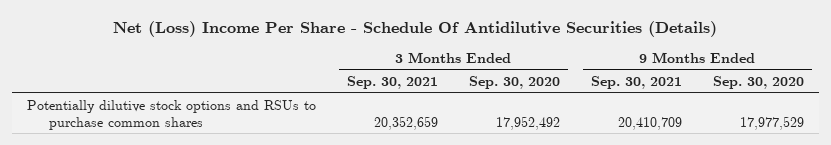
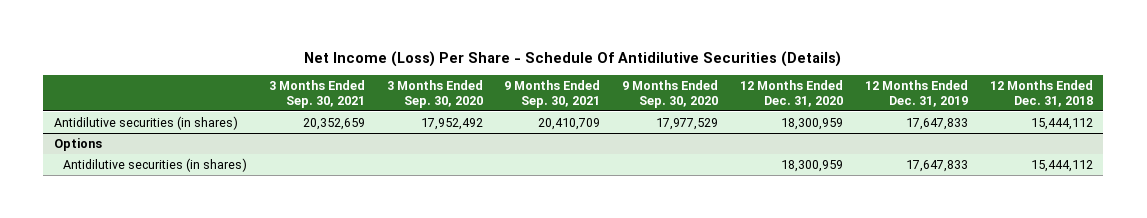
- Net (Loss) Income Per Share - Schedule Of Antidilutive Securities (Details)
+ Net Income (Loss) Per Share - Schedule Of Antidilutive Securities (Details)
- | 3 Months Ended Sep. 30, 2021 | 3 Months Ended Sep. 30, 2020 | 9 Months Ended Sep. 30, 2021 | 9 Months Ended Sep. 30, 2020
+ | 3 Months Ended Sep. 30, 2021 | 3 Months Ended Sep. 30, 2020 | 9 Months Ended Sep. 30, 2021 | 9 Months Ended Sep. 30, 2020 | 12 Months Ended Dec. 31, 2020 | 12 Months Ended Dec. 31, 2019 | 12 Months Ended Dec. 31, 2018
- Potentially dilutive stock options and RSUs to purchase common shares | 20,352,659 | 17,952,492 | 20,410,709 | 17,977,529
+ Antidilutive securities (in shares) | 20,352,659 | 17,952,492 | 20,410,709 | 17,977,529 | 18,300,959 | 17,647,833 | 15,444,112
+ Options
+ Antidilutive securities (in shares) | | | | | 18,300,959 | 17,647,833 | 15,444,112

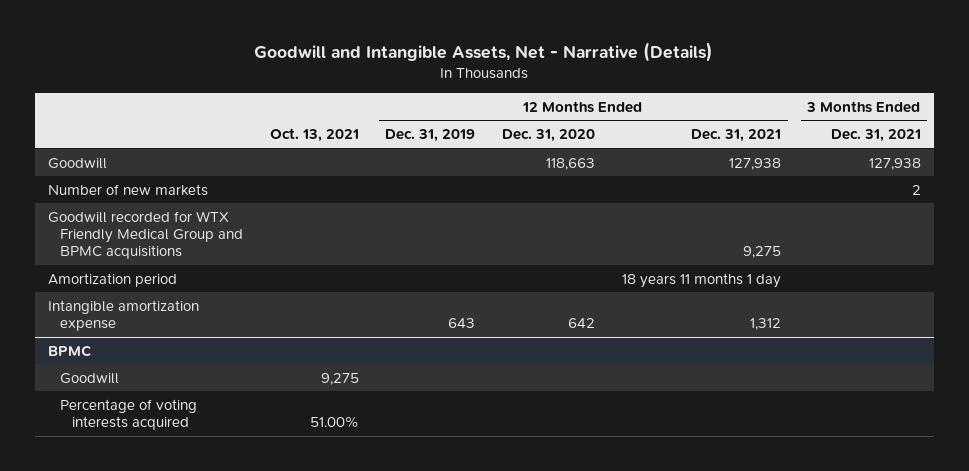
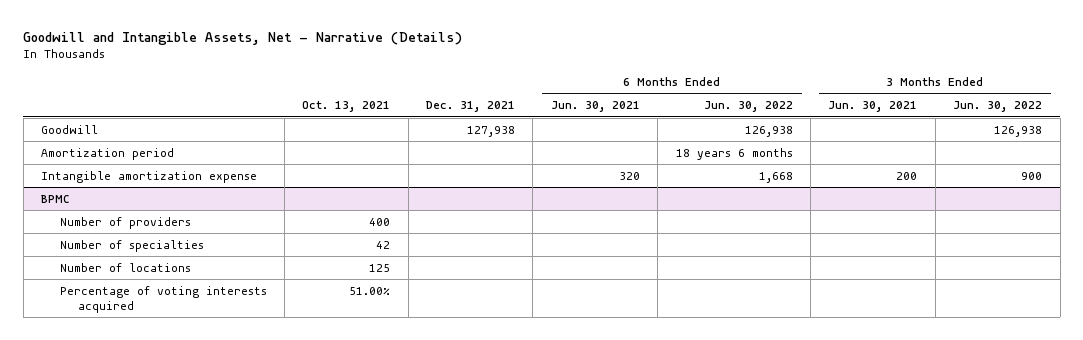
- | Oct. 13, 2021 | 12 Months Ended Dec. 31, 2019 | 12 Months Ended Dec. 31, 2020 | 12 Months Ended Dec. 31, 2021 | 3 Months Ended Dec. 31, 2021
+ | Oct. 13, 2021 | Dec. 31, 2021 | 6 Months Ended Jun. 30, 2021 | 6 Months Ended Jun. 30, 2022 | 3 Months Ended Jun. 30, 2021 | 3 Months Ended Jun. 30, 2022
- Number of new markets | | | | | 2
- Goodwill recorded for WTX Friendly Medical Group and BPMC acquisitions | | | | 9,275 |
@ BPMC
- Goodwill | 9,275 | | | |
+ Number of providers | 400 | | | | |
+ Number of specialties | 42 | | | | |
+ Number of locations | 125 | | | | |

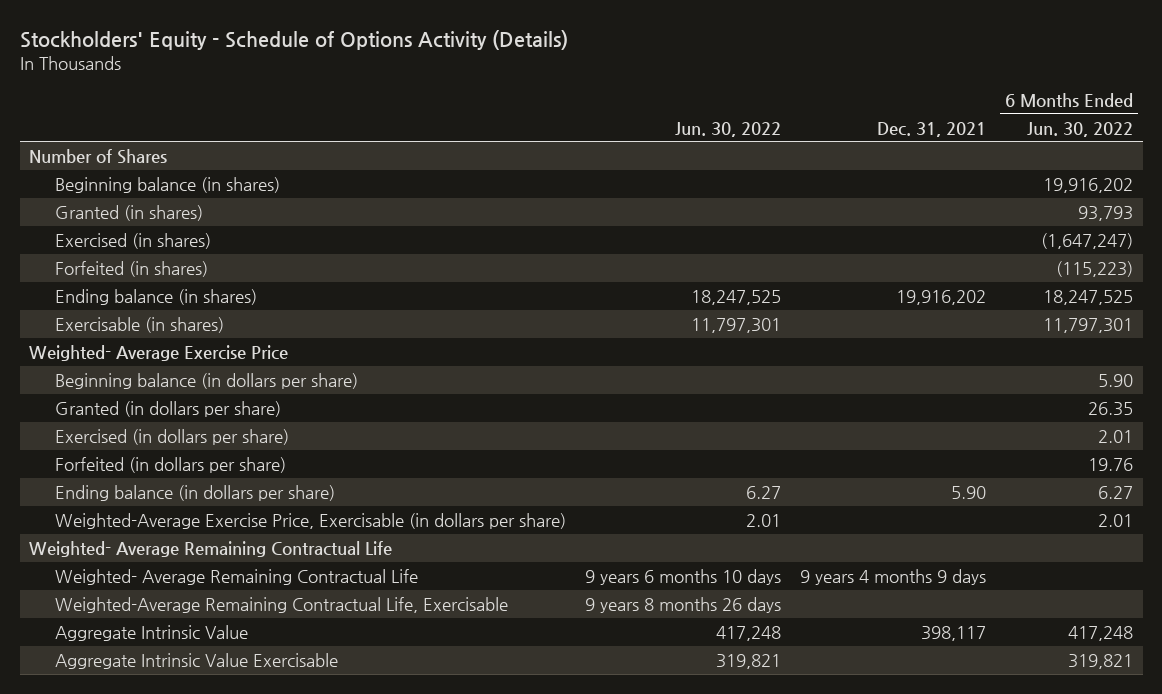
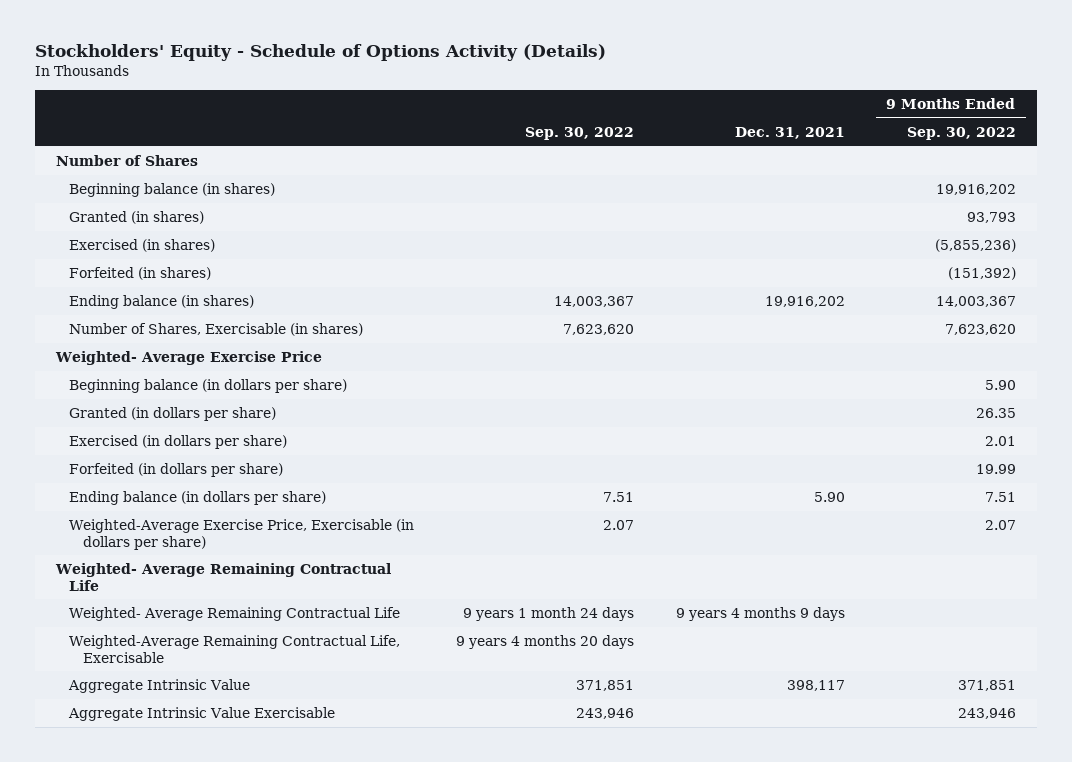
- | Jun. 30, 2022 | Dec. 31, 2021 | 6 Months Ended Jun. 30, 2022
+ | Sep. 30, 2022 | Dec. 31, 2021 | 9 Months Ended Sep. 30, 2022
- Exercisable (in shares) | 11,797,301 | | 11,797,301
+ Number of Shares, Exercisable (in shares) | 7,623,620 | | 7,623,620

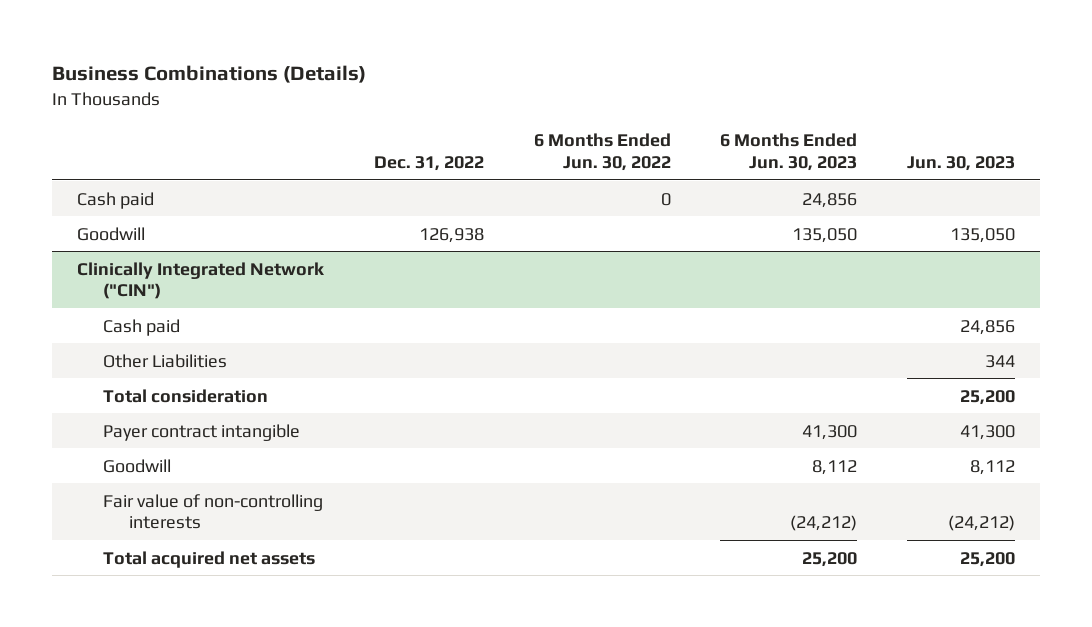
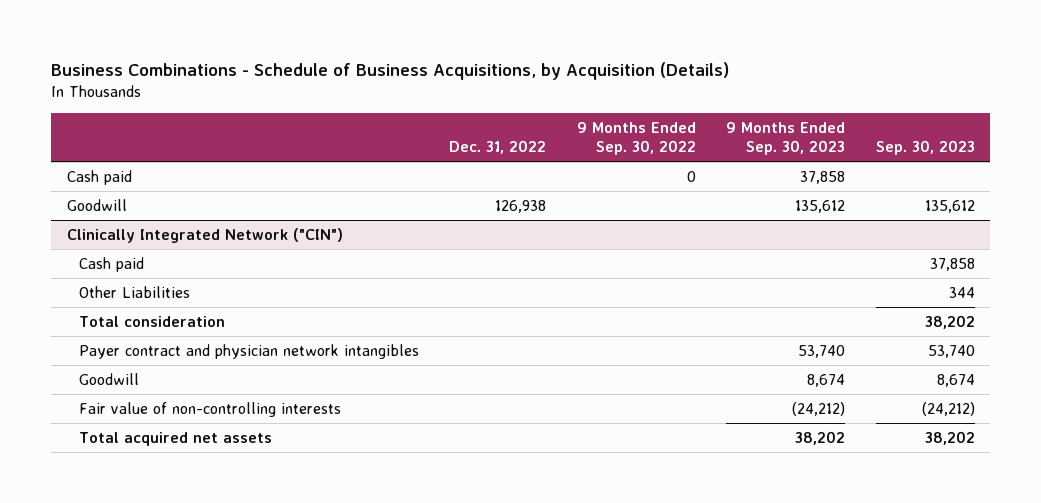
- Business Combinations (Details)
+ Business Combinations - Schedule of Business Acquisitions, by Acquisition (Details)
- | Dec. 31, 2022 | 6 Months Ended Jun. 30, 2022 | 6 Months Ended Jun. 30, 2023 | Jun. 30, 2023
+ | Dec. 31, 2022 | 9 Months Ended Sep. 30, 2022 | 9 Months Ended Sep. 30, 2023 | Sep. 30, 2023
@ Clinically Integrated Network ("CIN")
- Payer contract intangible | | | 41,300 | 41,300
+ Payer contract and physician network intangibles | | | 53,740 | 53,740

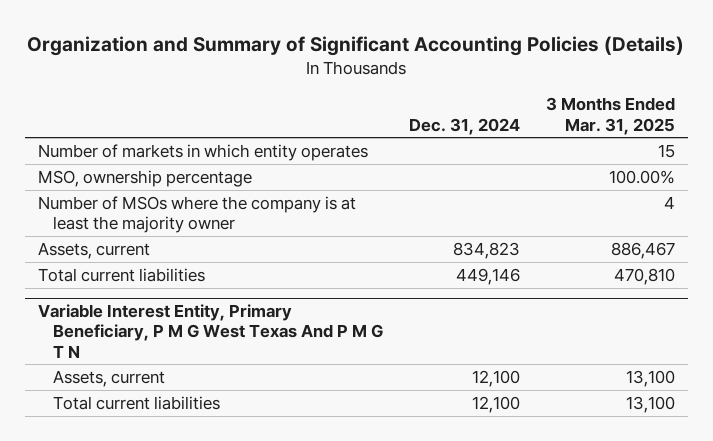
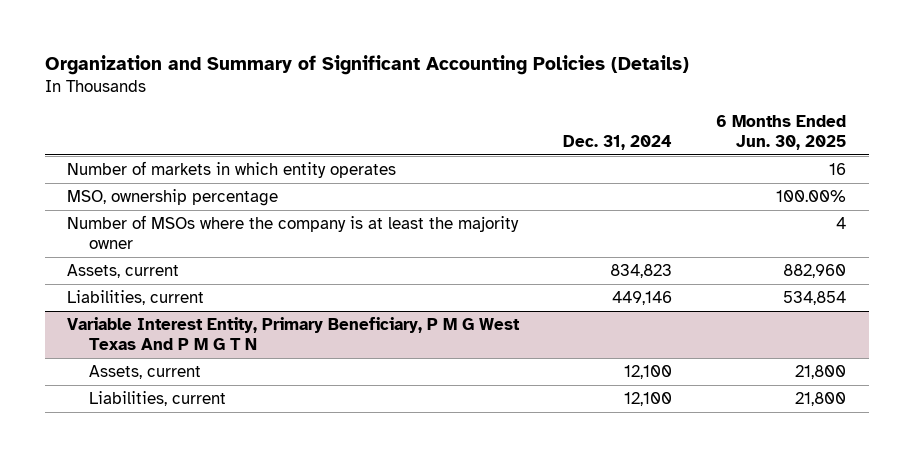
- | Dec. 31, 2024 | 3 Months Ended Mar. 31, 2025
+ | Dec. 31, 2024 | 6 Months Ended Jun. 30, 2025
- Total current liabilities | 449,146 | 470,810
+ Liabilities, current | 449,146 | 534,854
@ Variable Interest Entity, Primary Beneficiary, P M G West Texas And P M G T N
- Total current liabilities | 12,100 | 13,100
+ Liabilities, current | 12,100 | 21,800

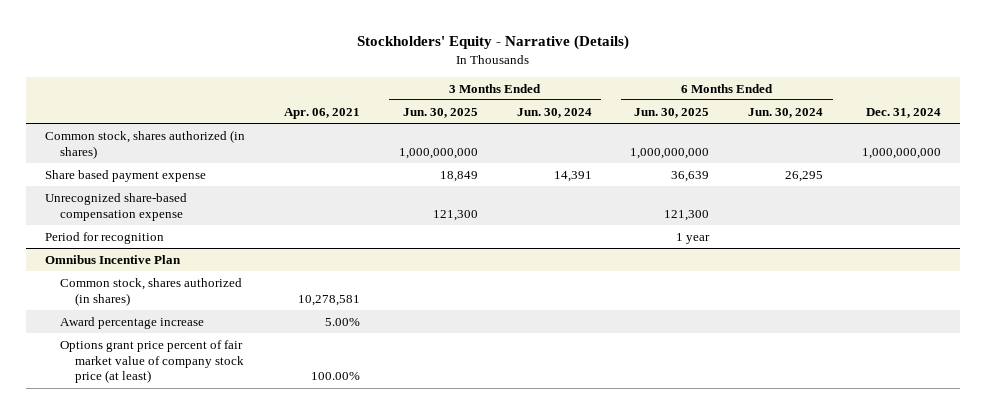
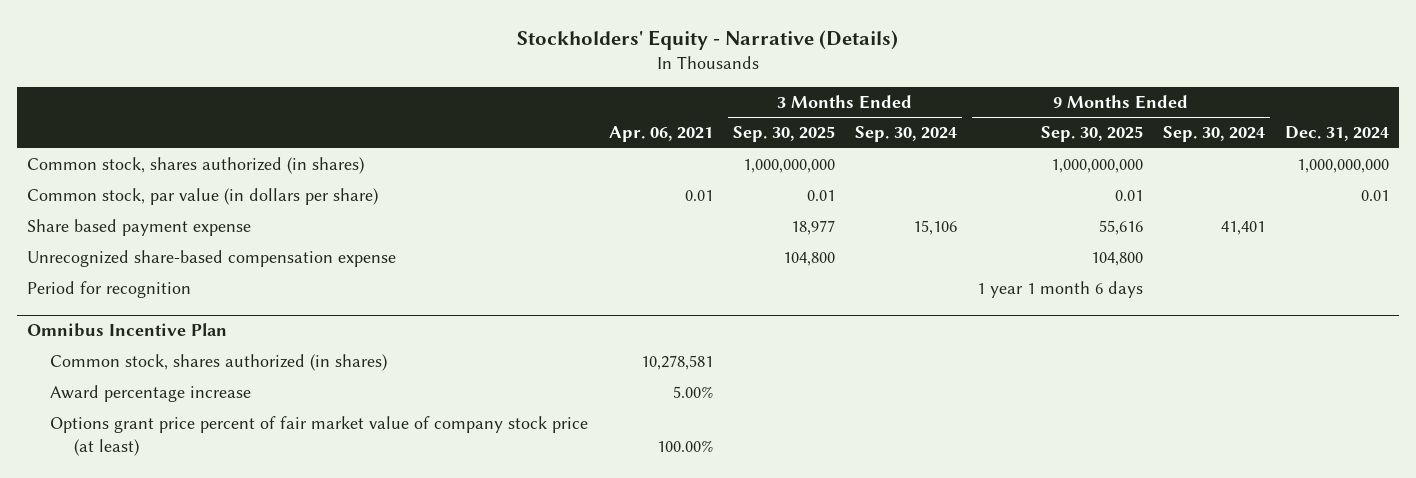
- | Apr. 06, 2021 | 3 Months Ended Jun. 30, 2025 | 3 Months Ended Jun. 30, 2024 | 6 Months Ended Jun. 30, 2025 | 6 Months Ended Jun. 30, 2024 | Dec. 31, 2024
+ | Apr. 06, 2021 | 3 Months Ended Sep. 30, 2025 | 3 Months Ended Sep. 30, 2024 | 9 Months Ended Sep. 30, 2025 | 9 Months Ended Sep. 30, 2024 | Dec. 31, 2024
+ Common stock, par value (in dollars per share) | 0.01 | 0.01 | | 0.01 | | 0.01

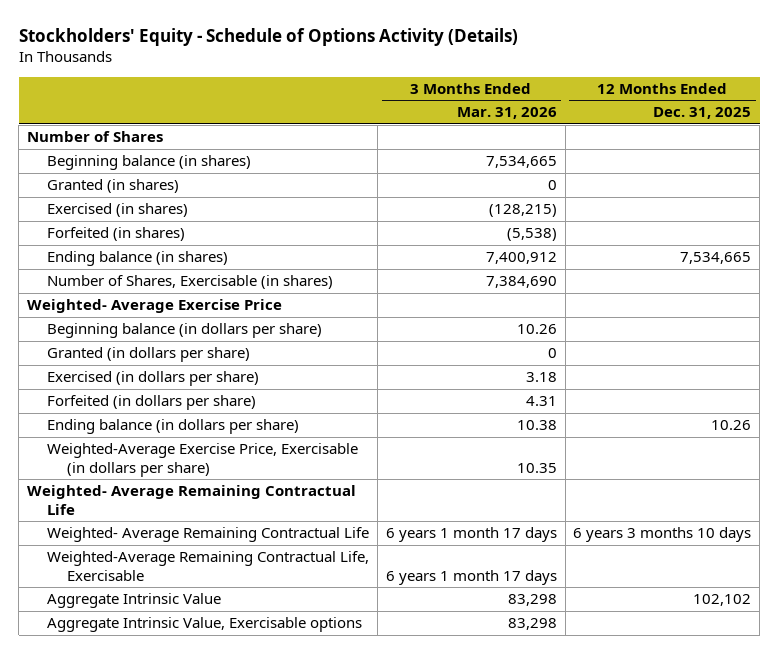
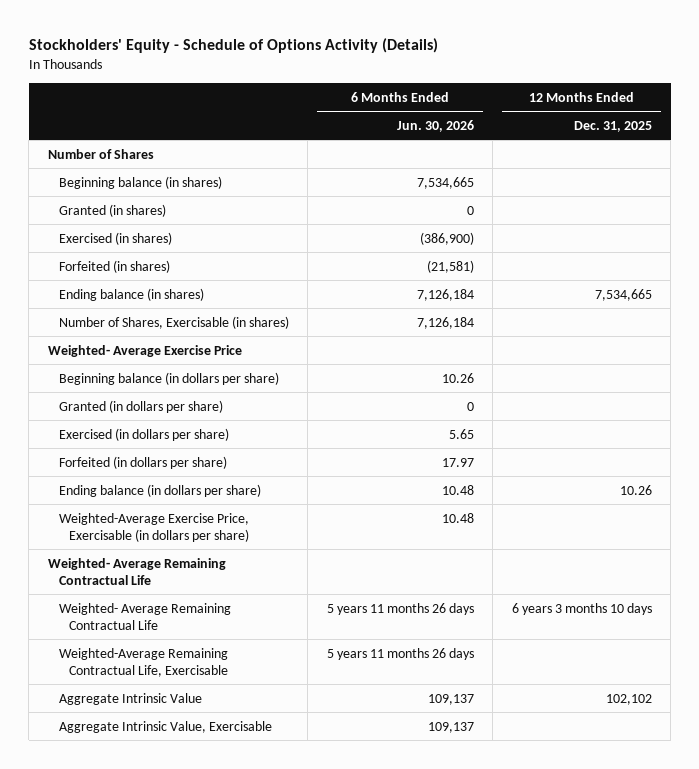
- | 3 Months Ended Mar. 31, 2026 | 12 Months Ended Dec. 31, 2025
+ | 6 Months Ended Jun. 30, 2026 | 12 Months Ended Dec. 31, 2025
- Aggregate Intrinsic Value, Exercisable options | 83,298 |
+ Aggregate Intrinsic Value, Exercisable | 109,137 |

